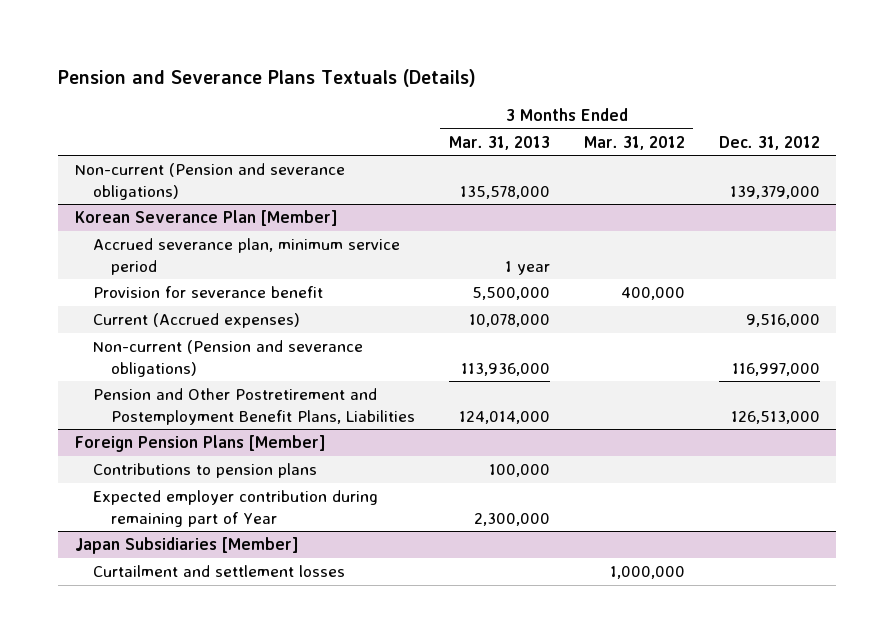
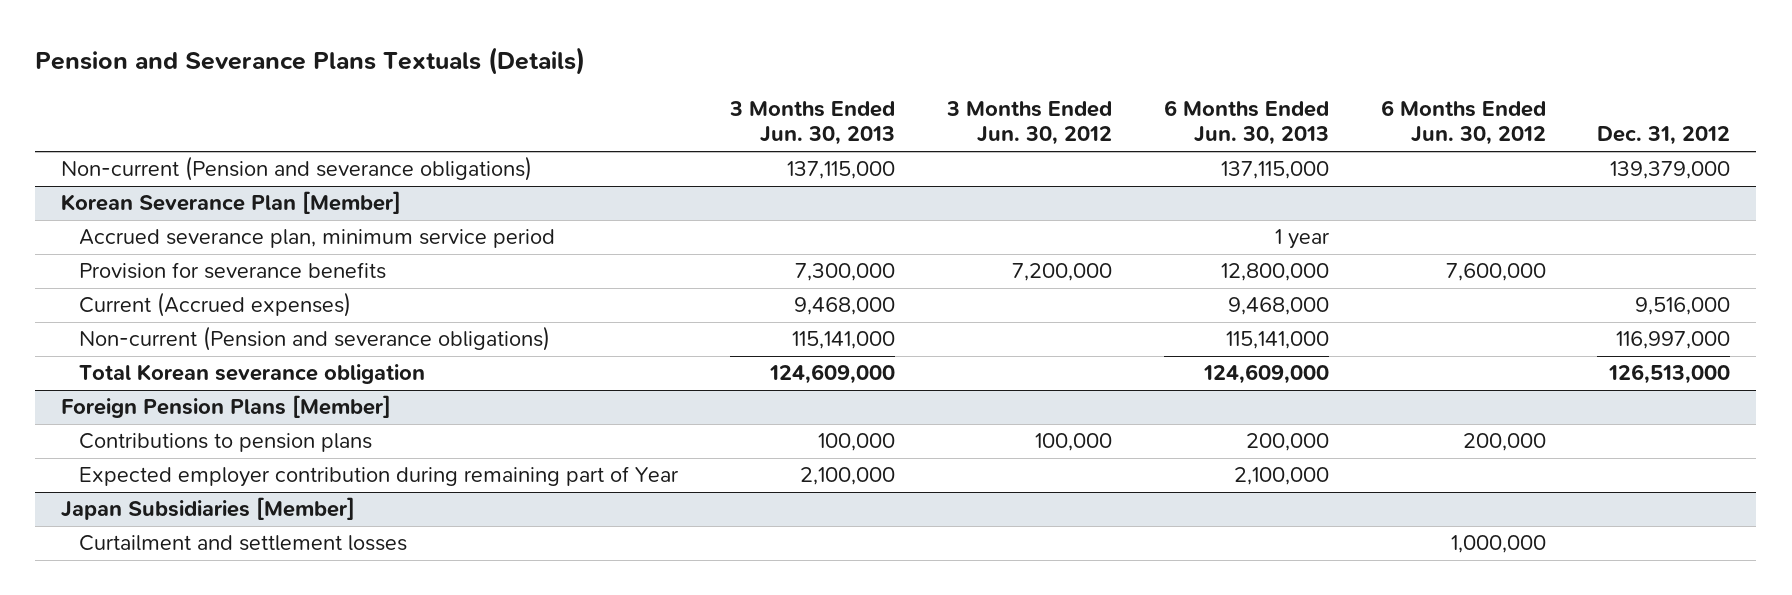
- | 3 Months Ended Mar. 31, 2013 | 3 Months Ended Mar. 31, 2012 | Dec. 31, 2012
+ | 3 Months Ended Jun. 30, 2013 | 3 Months Ended Jun. 30, 2012 | 6 Months Ended Jun. 30, 2013 | 6 Months Ended Jun. 30, 2012 | Dec. 31, 2012
@ Korean Severance Plan [Member]
- Provision for severance benefit | 5,500,000 | 400,000 |
+ Provision for severance benefits | 7,300,000 | 7,200,000 | 12,800,000 | 7,600,000 |
- Pension and Other Postretirement and Postemployment Benefit Plans, Liabilities | 124,014,000 | | 126,513,000
+ Total Korean severance obligation | 124,609,000 | | 124,609,000 | | 126,513,000

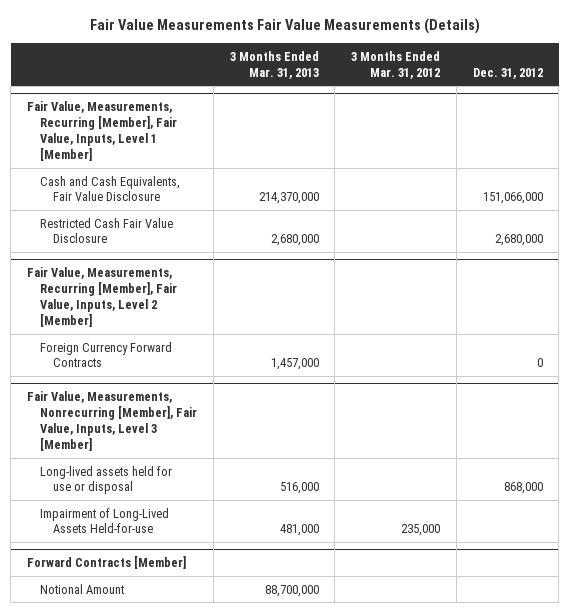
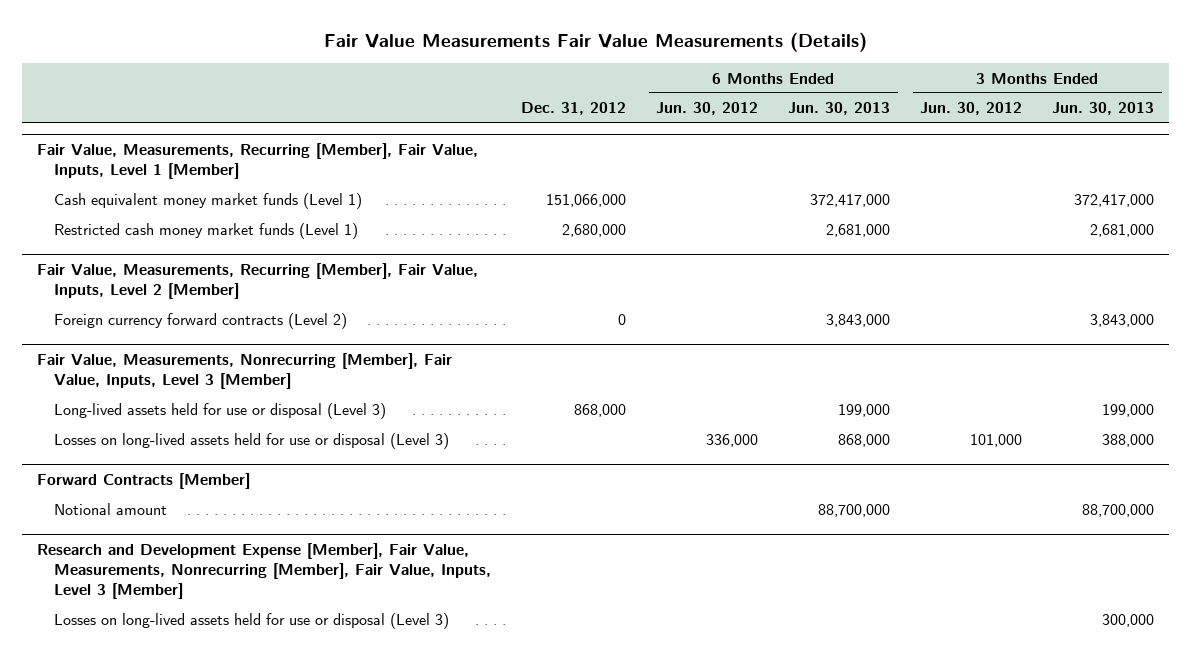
- | 3 Months Ended Mar. 31, 2013 | 3 Months Ended Mar. 31, 2012 | Dec. 31, 2012
+ | Dec. 31, 2012 | 6 Months Ended Jun. 30, 2012 | 6 Months Ended Jun. 30, 2013 | 3 Months Ended Jun. 30, 2012 | 3 Months Ended Jun. 30, 2013
@ Fair Value, Measurements, Recurring [Member], Fair Value, Inputs, Level 1 [Member]
- Cash and Cash Equivalents, Fair Value Disclosure | 214,370,000 | | 151,066,000
- Restricted Cash Fair Value Disclosure | 2,680,000 | | 2,680,000
+ Cash equivalent money market funds (Level 1) | 151,066,000 | | 372,417,000 | | 372,417,000
+ Restricted cash money market funds (Level 1) | 2,680,000 | | 2,681,000 | | 2,681,000
@ Fair Value, Measurements, Recurring [Member], Fair Value, Inputs, Level 2 [Member]
- Foreign Currency Forward Contracts | 1,457,000 | | 0
+ Foreign currency forward contracts (Level 2) | 0 | | 3,843,000 | | 3,843,000
@ Fair Value, Measurements, Nonrecurring [Member], Fair Value, Inputs, Level 3 [Member]
- Long-lived assets held for use or disposal | 516,000 | | 868,000
- Impairment of Long-Lived Assets Held-for-use | 481,000 | 235,000 |
+ Long-lived assets held for use or disposal (Level 3) | 868,000 | | 199,000 | | 199,000
+ Losses on long-lived assets held for use or disposal (Level 3) | | 336,000 | 868,000 | 101,000 | 388,000
@ Forward Contracts [Member]
- Notional Amount | 88,700,000 | |
+ Notional amount | | | 88,700,000 | | 88,700,000
+ Research and Development Expense [Member], Fair Value, Measurements, Nonrecurring [Member], Fair Value, Inputs, Level 3 [Member]
+ Losses on long-lived assets held for use or disposal (Level 3) | | | | | 300,000

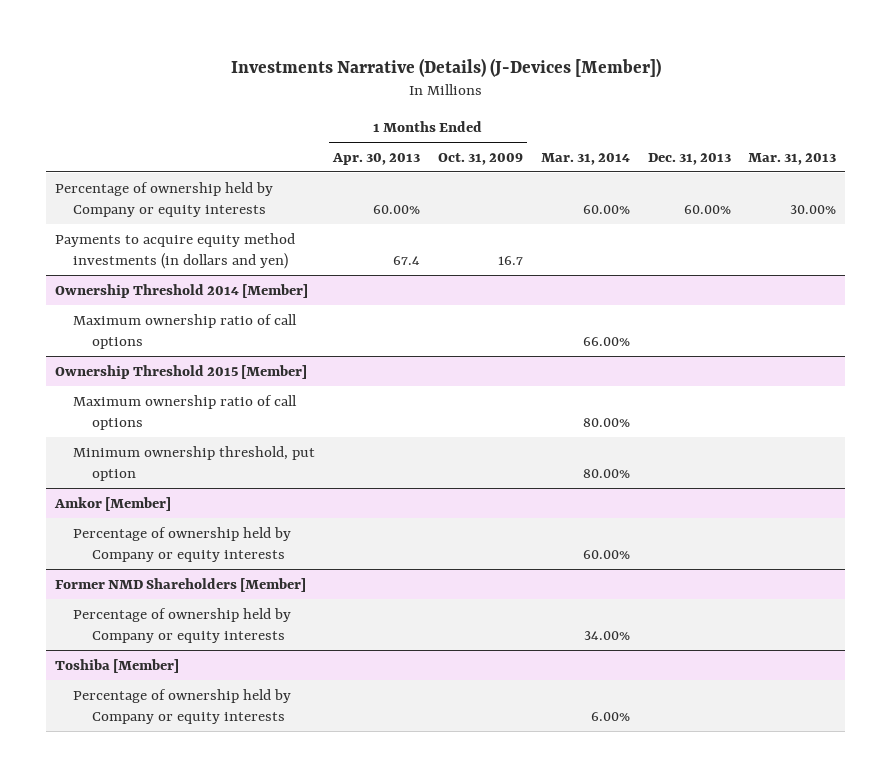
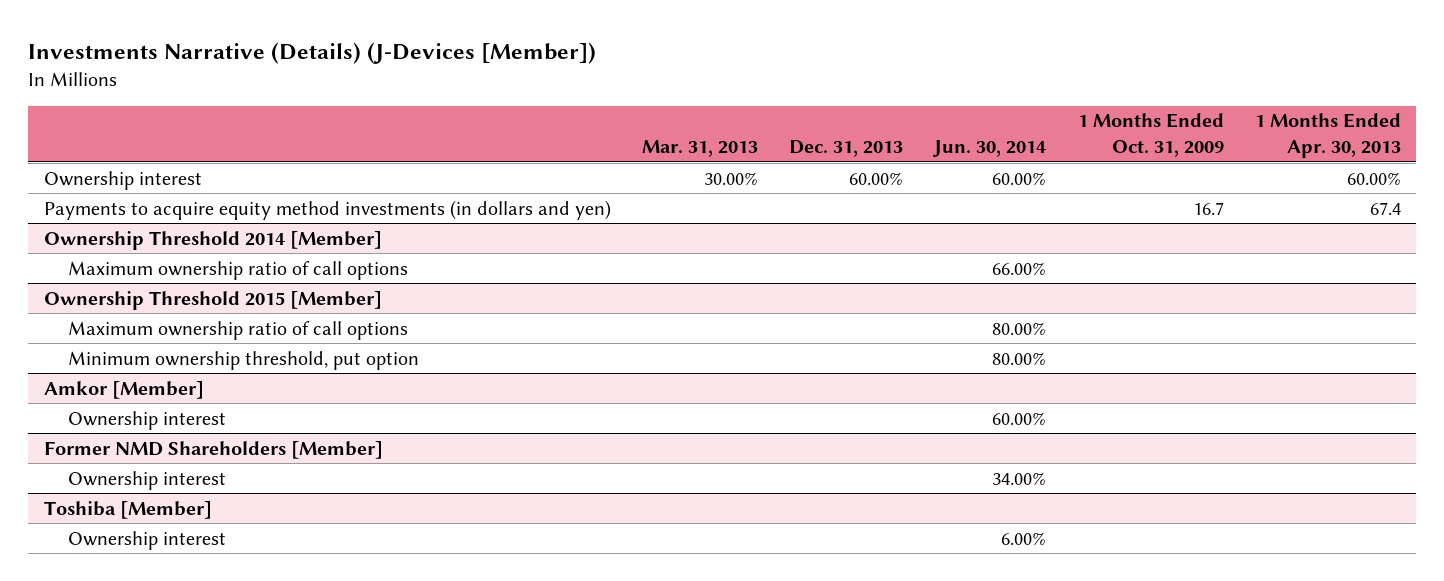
- | 1 Months Ended Apr. 30, 2013 | 1 Months Ended Oct. 31, 2009 | Mar. 31, 2014 | Dec. 31, 2013 | Mar. 31, 2013
+ | Mar. 31, 2013 | Dec. 31, 2013 | Jun. 30, 2014 | 1 Months Ended Oct. 31, 2009 | 1 Months Ended Apr. 30, 2013
- Percentage of ownership held by Company or equity interests | 60.00% | | 60.00% | 60.00% | 30.00%
+ Ownership interest | 30.00% | 60.00% | 60.00% | | 60.00%
@ Amkor [Member]
- Percentage of ownership held by Company or equity interests | | | 60.00% | |
+ Ownership interest | | | 60.00% | |
@ Former NMD Shareholders [Member]
- Percentage of ownership held by Company or equity interests | | | 34.00% | |
+ Ownership interest | | | 34.00% | |
@ Toshiba [Member]
- Percentage of ownership held by Company or equity interests | | | 6.00% | |
+ Ownership interest | | | 6.00% | |

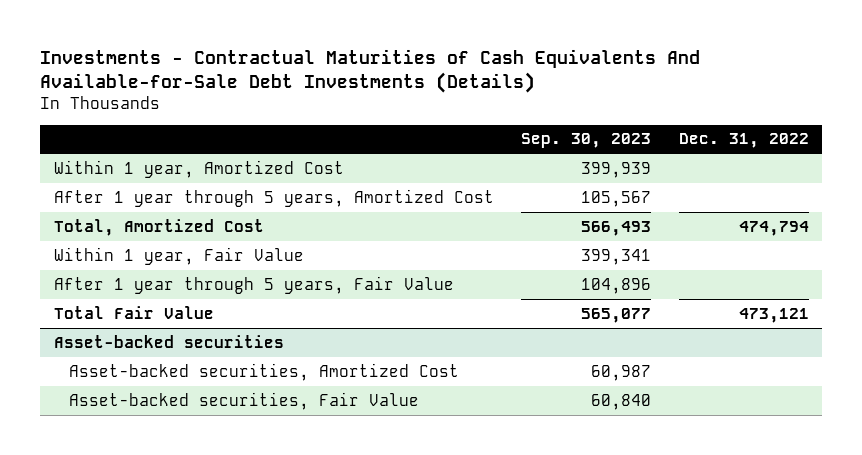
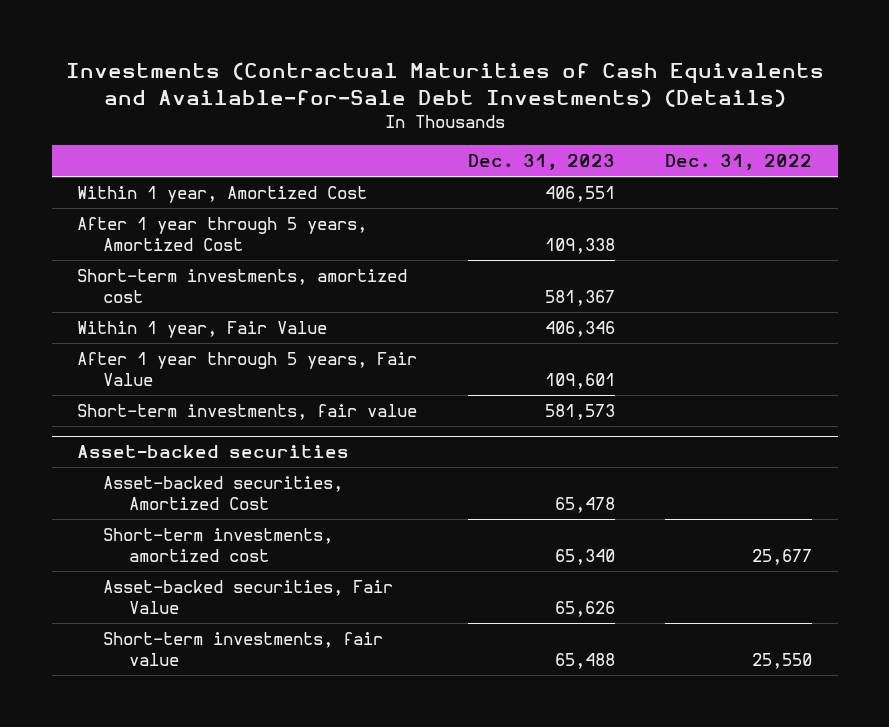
- Investments - Contractual Maturities of Cash Equivalents And Available-for-Sale Debt Investments (Details)
+ Investments (Contractual Maturities of Cash Equivalents and Available-for-Sale Debt Investments) (Details)
- | Sep. 30, 2023 | Dec. 31, 2022
+ | Dec. 31, 2023 | Dec. 31, 2022
- Total, Amortized Cost | 566,493 | 474,794
+ Short-term investments, amortized cost | 581,367 |
- Total Fair Value | 565,077 | 473,121
+ Short-term investments, fair value | 581,573 |
@ Asset-backed securities
+ Short-term investments, amortized cost | 65,340 | 25,677
+ Short-term investments, fair value | 65,488 | 25,550

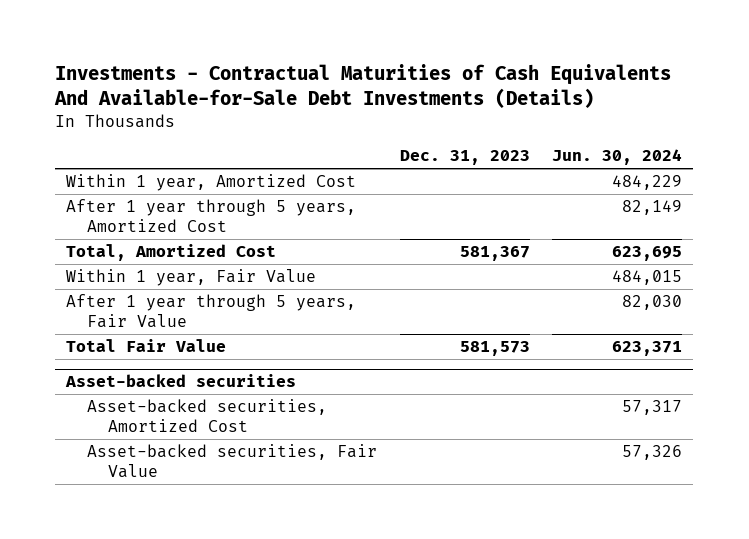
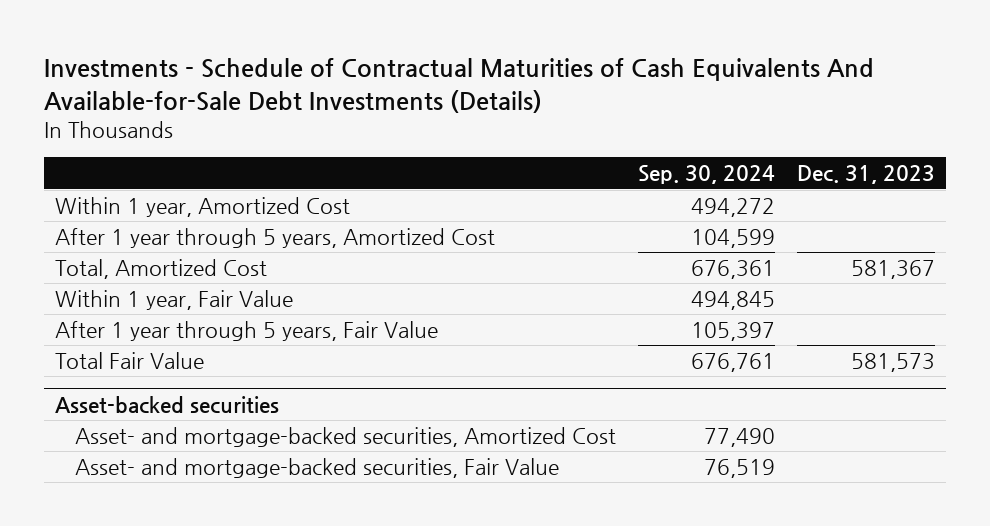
- Investments - Contractual Maturities of Cash Equivalents And Available-for-Sale Debt Investments (Details)
+ Investments - Schedule of Contractual Maturities of Cash Equivalents And Available-for-Sale Debt Investments (Details)
- | Dec. 31, 2023 | Jun. 30, 2024
+ | Sep. 30, 2024 | Dec. 31, 2023
@ Asset-backed securities
- Asset-backed securities, Amortized Cost | | 57,317
- Asset-backed securities, Fair Value | | 57,326
+ Asset- and mortgage-backed securities, Amortized Cost | 77,490 |
+ Asset- and mortgage-backed securities, Fair Value | 76,519 |

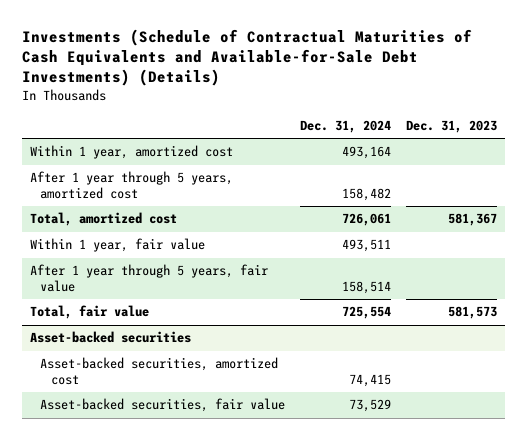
- Investments - Schedule of Contractual Maturities of Cash Equivalents And Available-for-Sale Debt Investments (Details)
+ Investments (Schedule of Contractual Maturities of Cash Equivalents and Available-for-Sale Debt Investments) (Details)
- | Sep. 30, 2024 | Dec. 31, 2023
+ | Dec. 31, 2024 | Dec. 31, 2023
- Within 1 year, Amortized Cost | 494,272 |
- After 1 year through 5 years, Amortized Cost | 104,599 |
- Total, Amortized Cost | 676,361 | 581,367
- Within 1 year, Fair Value | 494,845 |
- After 1 year through 5 years, Fair Value | 105,397 |
- Total Fair Value | 676,761 | 581,573
+ Within 1 year, amortized cost | 493,164 |
+ After 1 year through 5 years, amortized cost | 158,482 |
+ Total, amortized cost | 726,061 | 581,367
+ Within 1 year, fair value | 493,511 |
+ After 1 year through 5 years, fair value | 158,514 |
+ Total, fair value | 725,554 | 581,573
@ Asset-backed securities
- Asset- and mortgage-backed securities, Amortized Cost | 77,490 |
- Asset- and mortgage-backed securities, Fair Value | 76,519 |
+ Asset-backed securities, amortized cost | 74,415 |
+ Asset-backed securities, fair value | 73,529 |

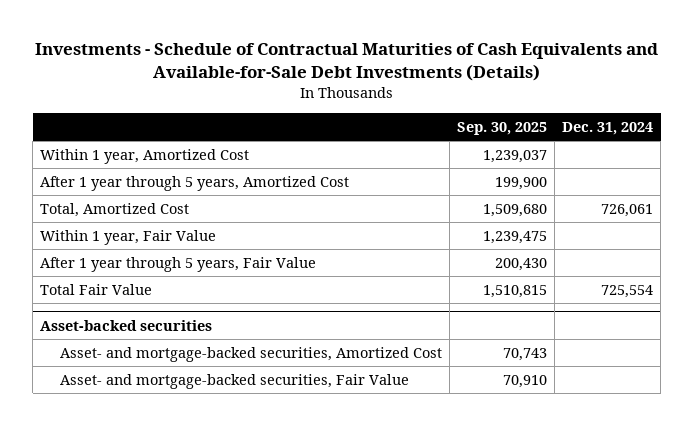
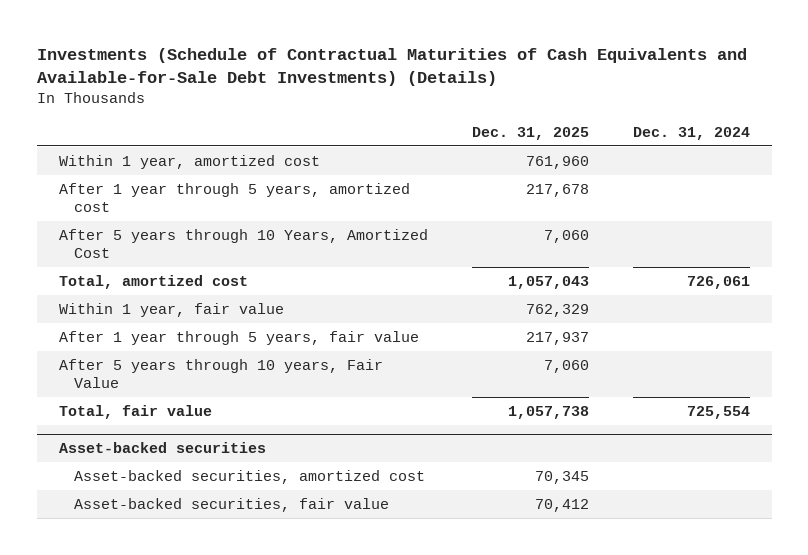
- Investments - Schedule of Contractual Maturities of Cash Equivalents and Available-for-Sale Debt Investments (Details)
+ Investments (Schedule of Contractual Maturities of Cash Equivalents and Available-for-Sale Debt Investments) (Details)
- | Sep. 30, 2025 | Dec. 31, 2024
+ | Dec. 31, 2025 | Dec. 31, 2024
- Within 1 year, Amortized Cost | 1,239,037 |
- After 1 year through 5 years, Amortized Cost | 199,900 |
- Total, Amortized Cost | 1,509,680 | 726,061
- Within 1 year, Fair Value | 1,239,475 |
- After 1 year through 5 years, Fair Value | 200,430 |
- Total Fair Value | 1,510,815 | 725,554
+ Within 1 year, amortized cost | 761,960 |
+ After 1 year through 5 years, amortized cost | 217,678 |
+ After 5 years through 10 Years, Amortized Cost | 7,060 |
+ Total, amortized cost | 1,057,043 | 726,061
+ Within 1 year, fair value | 762,329 |
+ After 1 year through 5 years, fair value | 217,937 |
+ After 5 years through 10 years, Fair Value | 7,060 |
+ Total, fair value | 1,057,738 | 725,554
@ Asset-backed securities
- Asset- and mortgage-backed securities, Amortized Cost | 70,743 |
- Asset- and mortgage-backed securities, Fair Value | 70,910 |
+ Asset-backed securities, amortized cost | 70,345 |
+ Asset-backed securities, fair value | 70,412 |

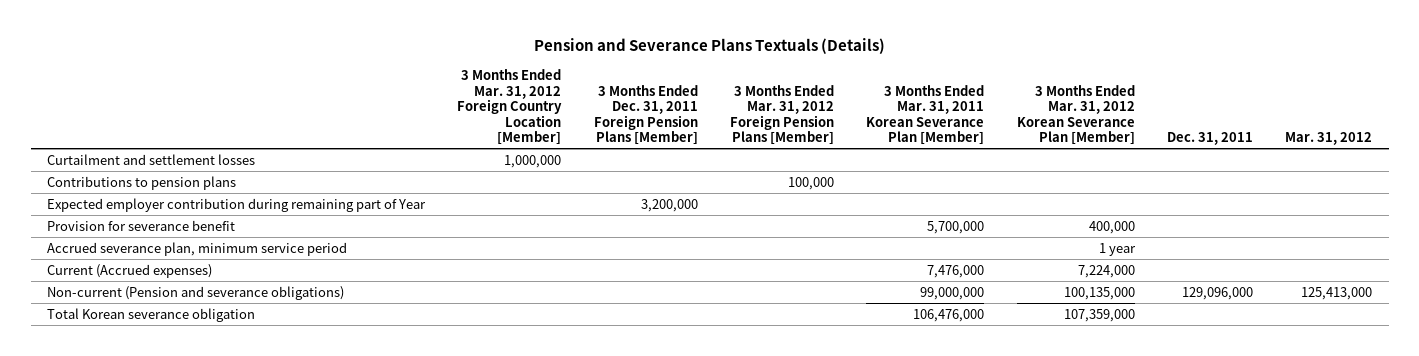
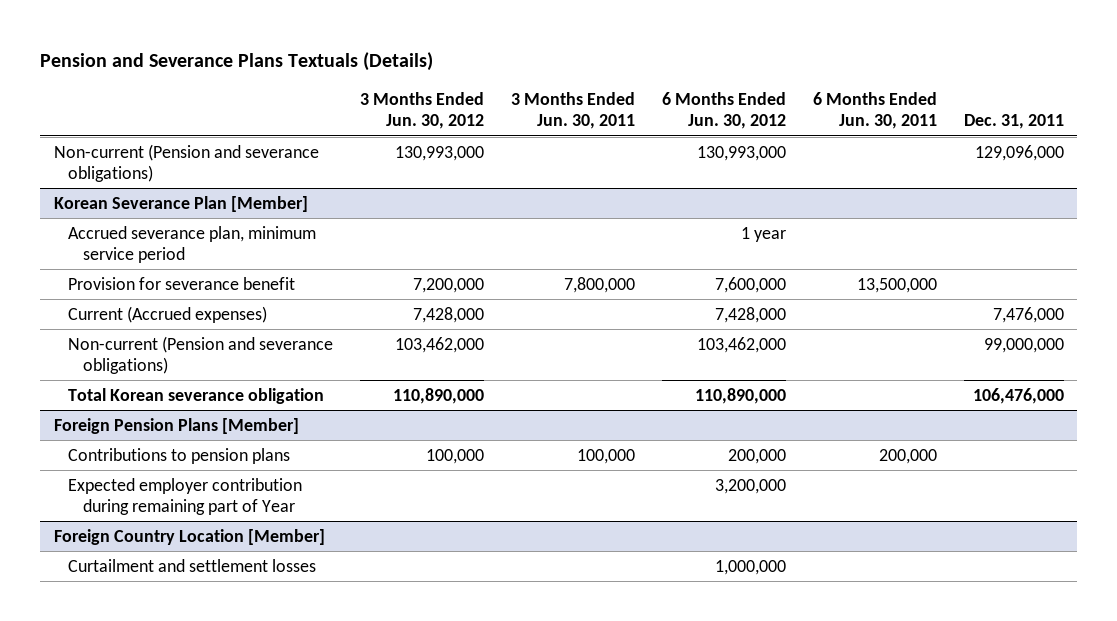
- | 3 Months Ended Mar. 31, 2012 Foreign Country Location [Member] | 3 Months Ended Dec. 31, 2011 Foreign Pension Plans [Member] | 3 Months Ended Mar. 31, 2012 Foreign Pension Plans [Member] | 3 Months Ended Mar. 31, 2011 Korean Severance Plan [Member] | 3 Months Ended Mar. 31, 2012 Korean Severance Plan [Member] | Dec. 31, 2011 | Mar. 31, 2012
+ | 3 Months Ended Jun. 30, 2012 | 3 Months Ended Jun. 30, 2011 | 6 Months Ended Jun. 30, 2012 | 6 Months Ended Jun. 30, 2011 | Dec. 31, 2011
- Curtailment and settlement losses | 1,000,000 | | | | | |
- Contributions to pension plans | | | 100,000 | | | |
- Expected employer contribution during remaining part of Year | | 3,200,000 | | | | |
- Provision for severance benefit | | | | 5,700,000 | 400,000 | |
- Accrued severance plan, minimum service period | | | | | 1 year | |
- Current (Accrued expenses) | | | | 7,476,000 | 7,224,000 | |
- Total Korean severance obligation | | | | 106,476,000 | 107,359,000 | |
+ Korean Severance Plan [Member]
+ Accrued severance plan, minimum service period | | | 1 year | |
+ Provision for severance benefit | 7,200,000 | 7,800,000 | 7,600,000 | 13,500,000 |
+ Current (Accrued expenses) | 7,428,000 | | 7,428,000 | | 7,476,000
+ Non-current (Pension and severance obligations) | 103,462,000 | | 103,462,000 | | 99,000,000
+ Total Korean severance obligation | 110,890,000 | | 110,890,000 | | 106,476,000
+ Foreign Pension Plans [Member]
+ Contributions to pension plans | 100,000 | 100,000 | 200,000 | 200,000 |
+ Expected employer contribution during remaining part of Year | | | 3,200,000 | |
+ Foreign Country Location [Member]
+ Curtailment and settlement losses | | | 1,000,000 | |

